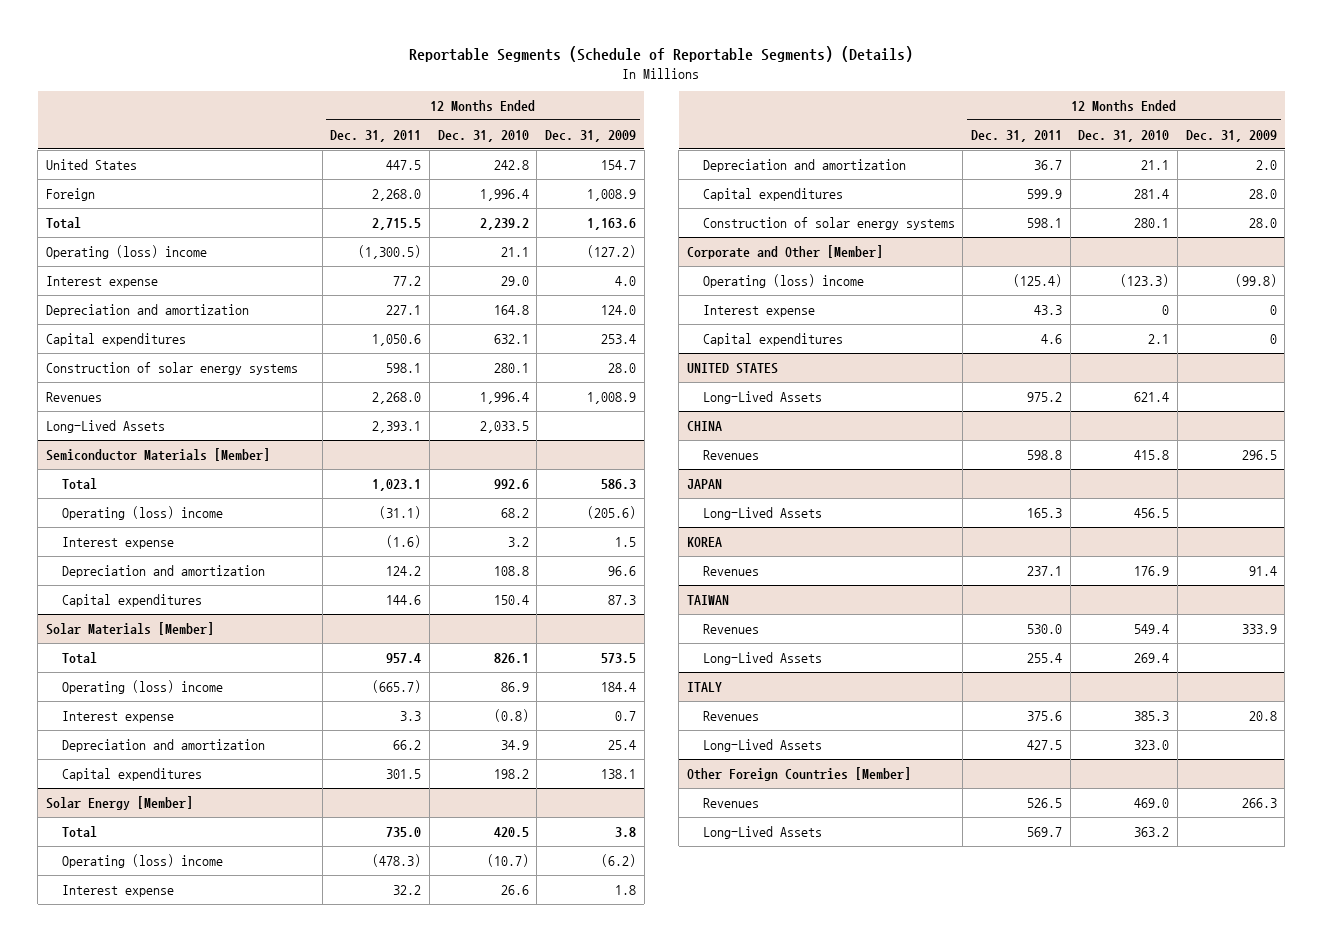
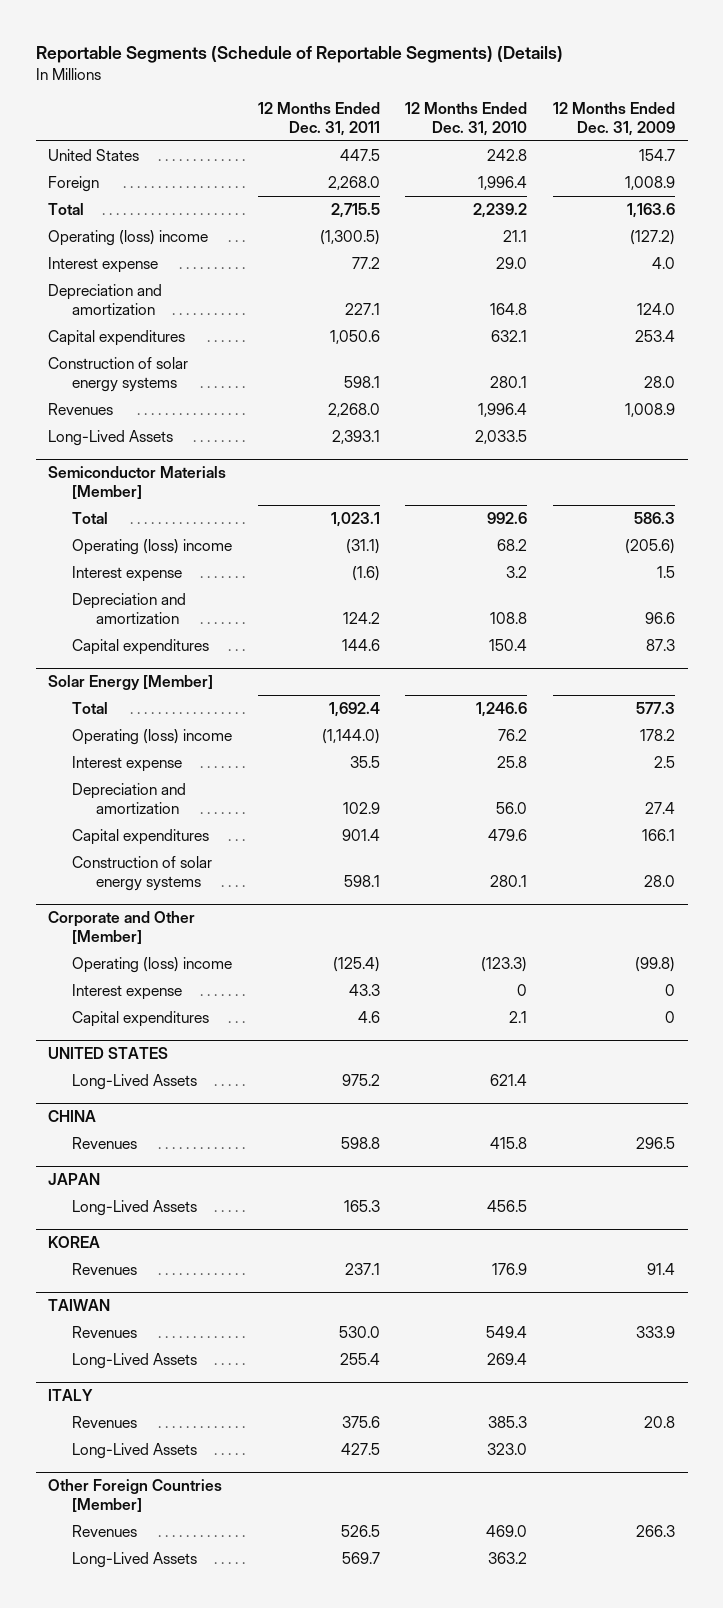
- Solar Materials [Member]
- Total | 957.4 | 826.1 | 573.5
- Operating (loss) income | (665.7) | 86.9 | 184.4
- Interest expense | 3.3 | (0.8) | 0.7
- Depreciation and amortization | 66.2 | 34.9 | 25.4
- Capital expenditures | 301.5 | 198.2 | 138.1
@ Solar Energy [Member]
- Total | 735.0 | 420.5 | 3.8
- Operating (loss) income | (478.3) | (10.7) | (6.2)
- Interest expense | 32.2 | 26.6 | 1.8
- Depreciation and amortization | 36.7 | 21.1 | 2.0
- Capital expenditures | 599.9 | 281.4 | 28.0
+ Total | 1,692.4 | 1,246.6 | 577.3
+ Operating (loss) income | (1,144.0) | 76.2 | 178.2
+ Interest expense | 35.5 | 25.8 | 2.5
+ Depreciation and amortization | 102.9 | 56.0 | 27.4
+ Capital expenditures | 901.4 | 479.6 | 166.1

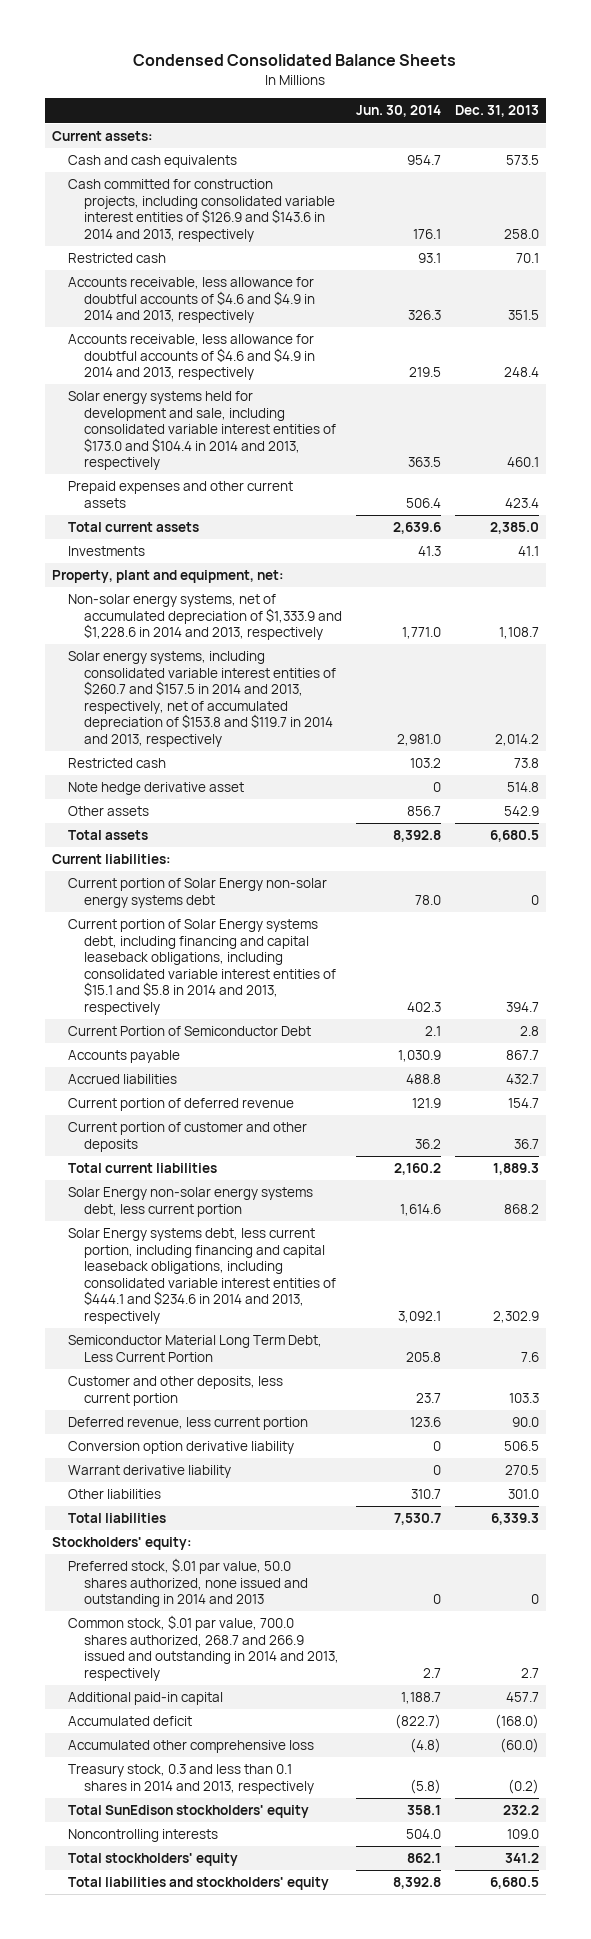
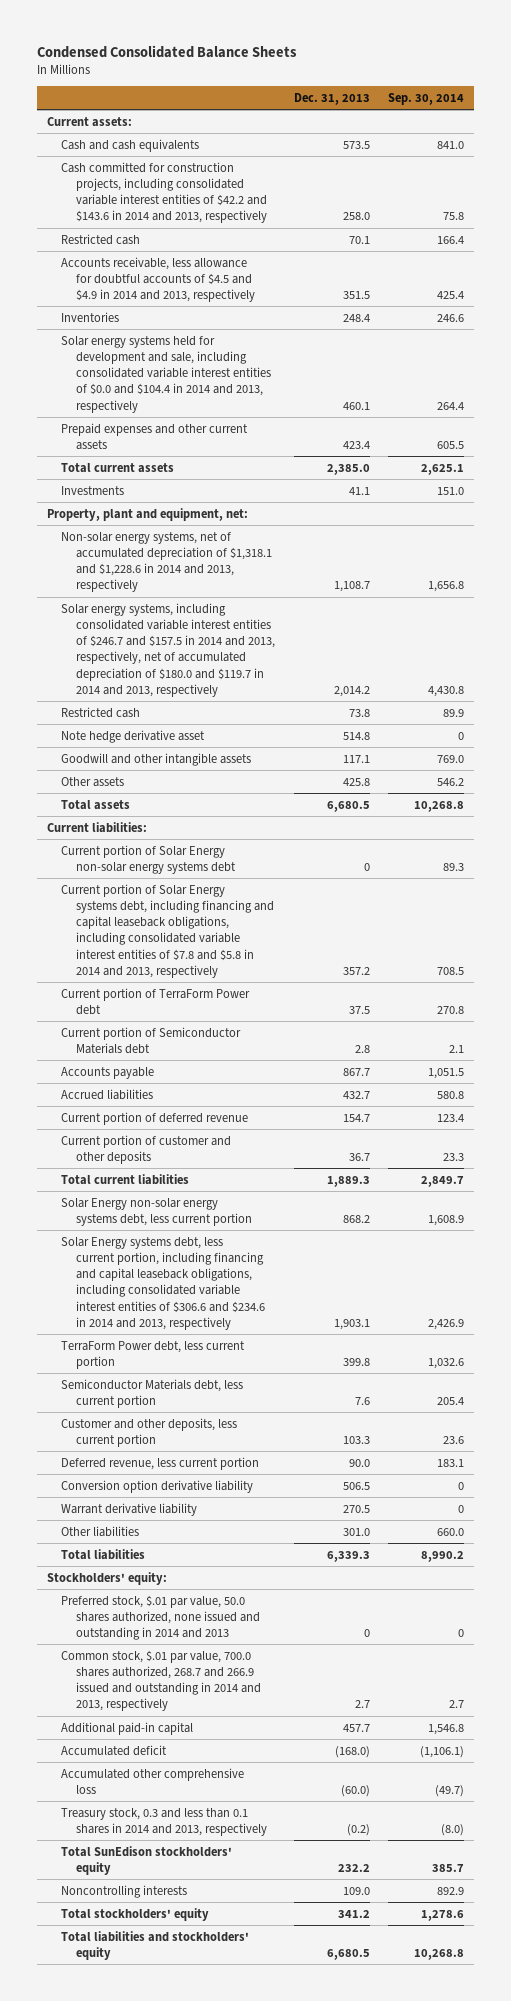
- | Jun. 30, 2014 | Dec. 31, 2013
+ | Dec. 31, 2013 | Sep. 30, 2014
- Cash committed for construction projects, including consolidated variable interest entities of $126.9 and $143.6 in 2014 and 2013, respectively | 176.1 | 258.0
+ Cash committed for construction projects, including consolidated variable interest entities of $42.2 and $143.6 in 2014 and 2013, respectively | 258.0 | 75.8
- Accounts receivable, less allowance for doubtful accounts of $4.6 and $4.9 in 2014 and 2013, respectively | 326.3 | 351.5
- Accounts receivable, less allowance for doubtful accounts of $4.6 and $4.9 in 2014 and 2013, respectively | 219.5 | 248.4
- Solar energy systems held for development and sale, including consolidated variable interest entities of $173.0 and $104.4 in 2014 and 2013, respectively | 363.5 | 460.1
+ Accounts receivable, less allowance for doubtful accounts of $4.5 and $4.9 in 2014 and 2013, respectively | 351.5 | 425.4
+ Inventories | 248.4 | 246.6
+ Solar energy systems held for development and sale, including consolidated variable interest entities of $0.0 and $104.4 in 2014 and 2013, respectively | 460.1 | 264.4
- Non-solar energy systems, net of accumulated depreciation of $1,333.9 and $1,228.6 in 2014 and 2013, respectively | 1,771.0 | 1,108.7
- Solar energy systems, including consolidated variable interest entities of $260.7 and $157.5 in 2014 and 2013, respectively, net of accumulated depreciation of $153.8 and $119.7 in 2014 and 2013, respectively | 2,981.0 | 2,014.2
+ Non-solar energy systems, net of accumulated depreciation of $1,318.1 and $1,228.6 in 2014 and 2013, respectively | 1,108.7 | 1,656.8
+ Solar energy systems, including consolidated variable interest entities of $246.7 and $157.5 in 2014 and 2013, respectively, net of accumulated depreciation of $180.0 and $119.7 in 2014 and 2013, respectively | 2,014.2 | 4,430.8
- Other assets | 856.7 | 542.9
+ Goodwill and other intangible assets | 117.1 | 769.0
+ Other assets | 425.8 | 546.2
- Current portion of Solar Energy systems debt, including financing and capital leaseback obligations, including consolidated variable interest entities of $15.1 and $5.8 in 2014 and 2013, respectively | 402.3 | 394.7
- Current Portion of Semiconductor Debt | 2.1 | 2.8
+ Current portion of Solar Energy systems debt, including financing and capital leaseback obligations, including consolidated variable interest entities of $7.8 and $5.8 in 2014 and 2013, respectively | 357.2 | 708.5
+ Current portion of TerraForm Power debt | 37.5 | 270.8
+ Current portion of Semiconductor Materials debt | 2.8 | 2.1
- Solar Energy systems debt, less current portion, including financing and capital leaseback obligations, including consolidated variable interest entities of $444.1 and $234.6 in 2014 and 2013, respectively | 3,092.1 | 2,302.9
- Semiconductor Material Long Term Debt, Less Current Portion | 205.8 | 7.6
+ Solar Energy systems debt, less current portion, including financing and capital leaseback obligations, including consolidated variable interest entities of $306.6 and $234.6 in 2014 and 2013, respectively | 1,903.1 | 2,426.9
+ TerraForm Power debt, less current portion | 399.8 | 1,032.6
+ Semiconductor Materials debt, less current portion | 7.6 | 205.4

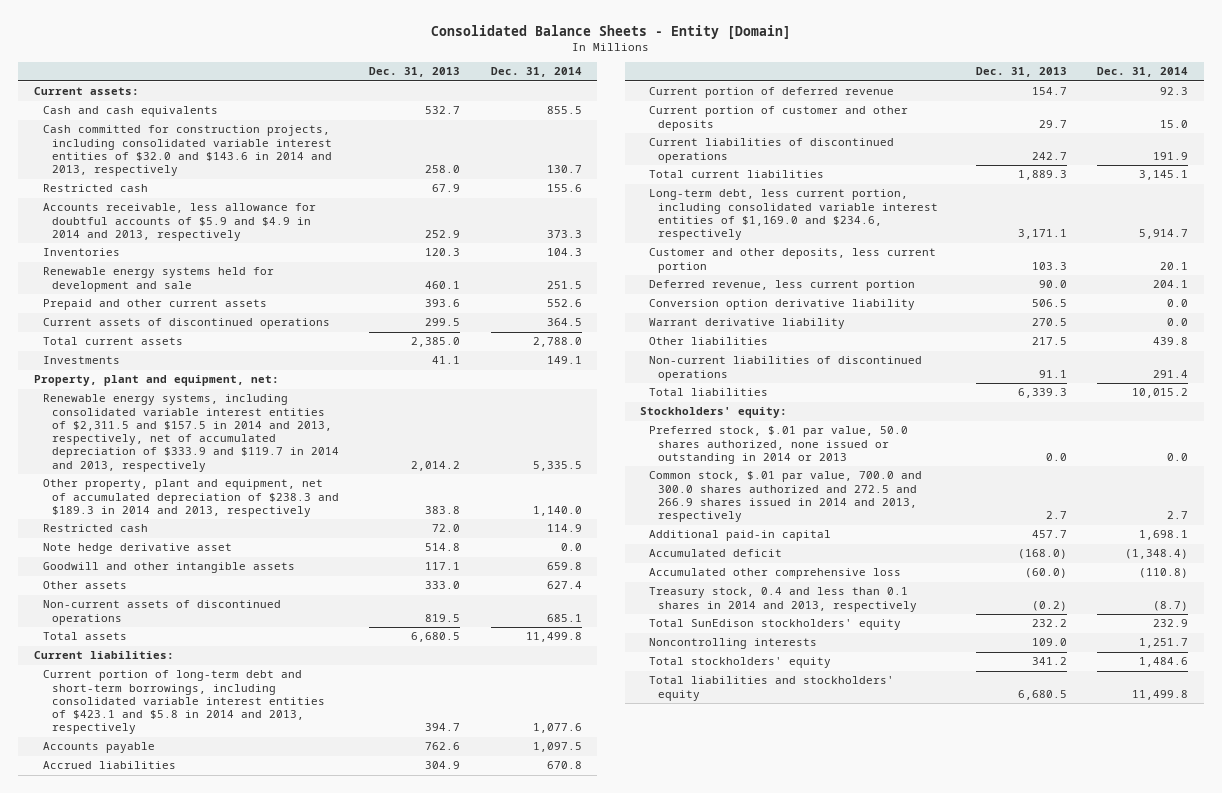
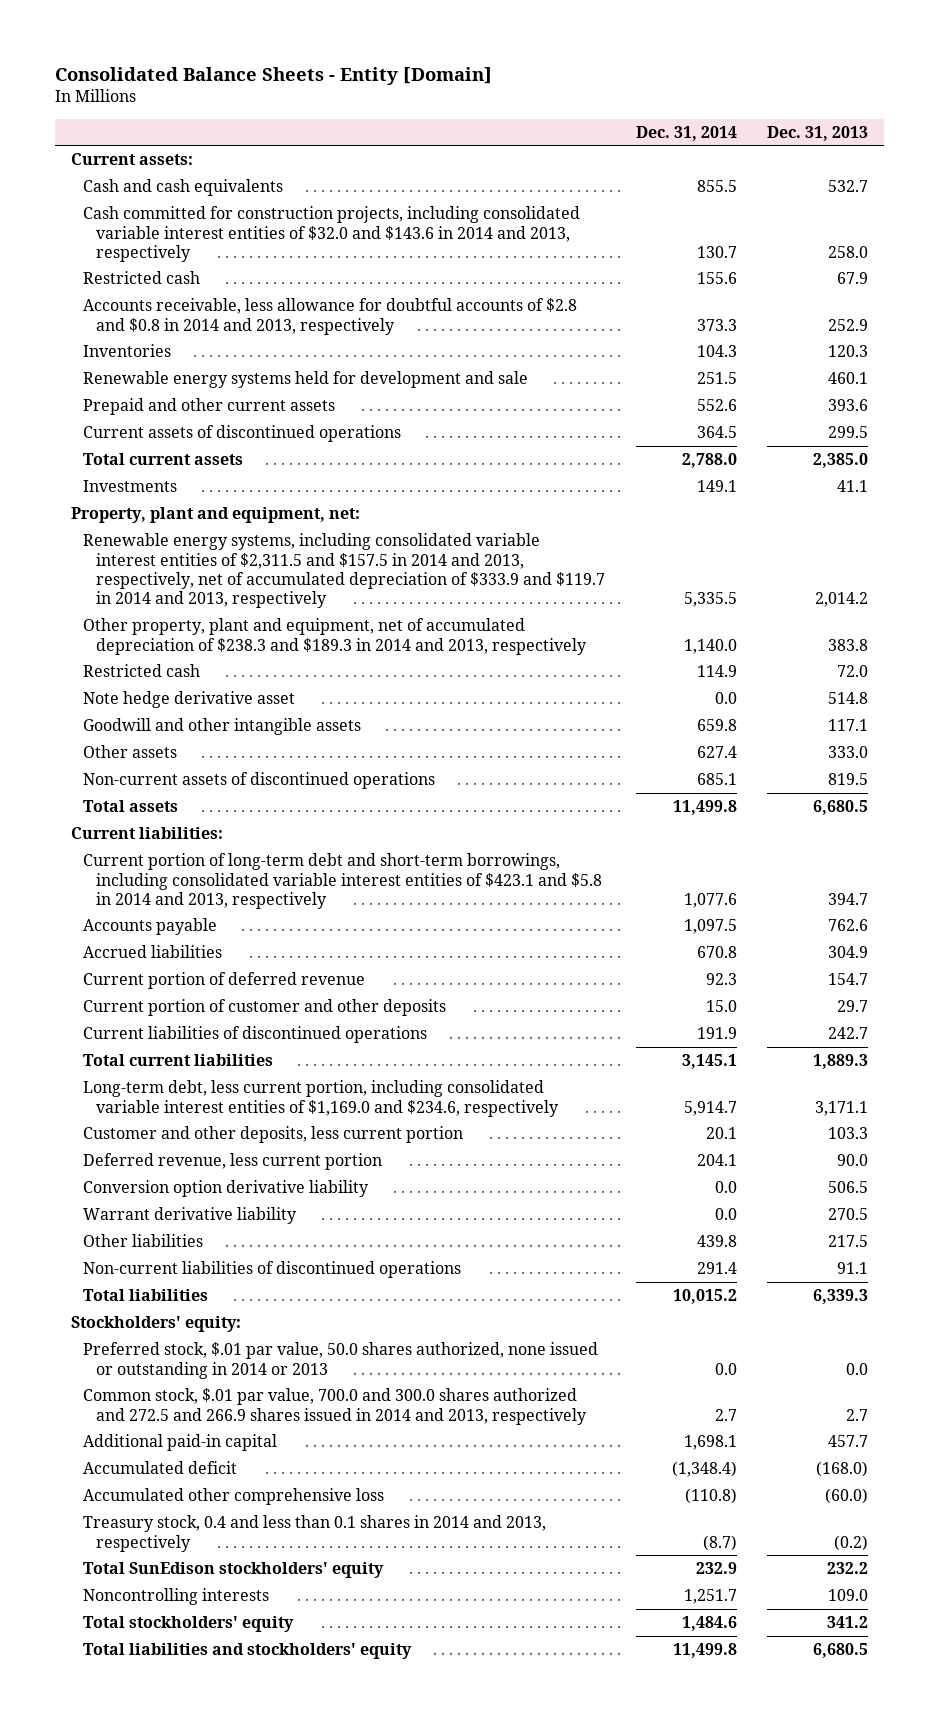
- | Dec. 31, 2013 | Dec. 31, 2014
+ | Dec. 31, 2014 | Dec. 31, 2013
- Accounts receivable, less allowance for doubtful accounts of $5.9 and $4.9 in 2014 and 2013, respectively | 252.9 | 373.3
+ Accounts receivable, less allowance for doubtful accounts of $2.8 and $0.8 in 2014 and 2013, respectively | 373.3 | 252.9

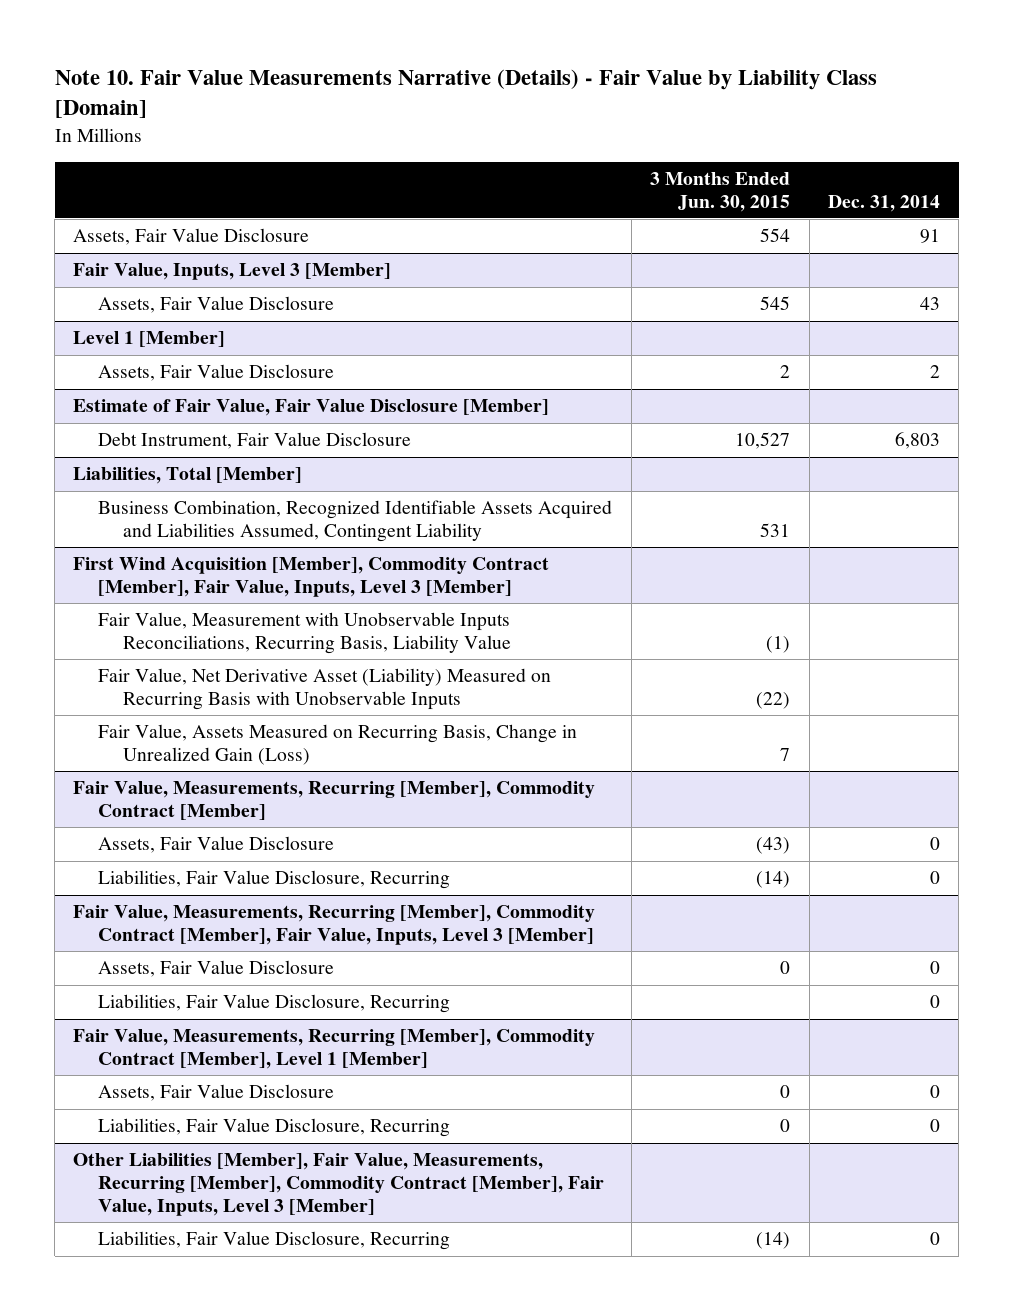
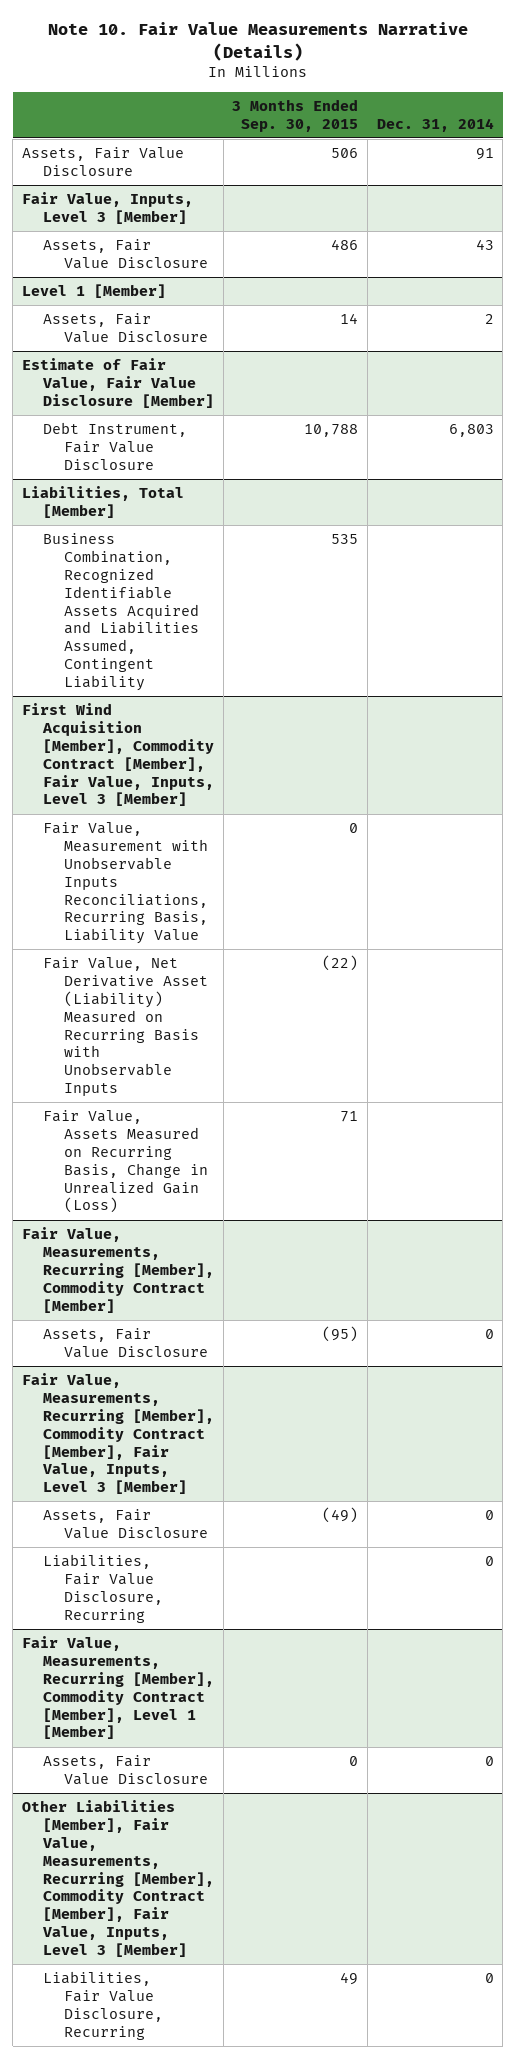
- Note 10. Fair Value Measurements Narrative (Details) - Fair Value by Liability Class [Domain]
+ Note 10. Fair Value Measurements Narrative (Details)
- | 3 Months Ended Jun. 30, 2015 | Dec. 31, 2014
+ | 3 Months Ended Sep. 30, 2015 | Dec. 31, 2014
@ Fair Value, Measurements, Recurring [Member], Commodity Contract [Member]
- Liabilities, Fair Value Disclosure, Recurring | (14) | 0
@ Fair Value, Measurements, Recurring [Member], Commodity Contract [Member], Level 1 [Member]
- Liabilities, Fair Value Disclosure, Recurring | 0 | 0

